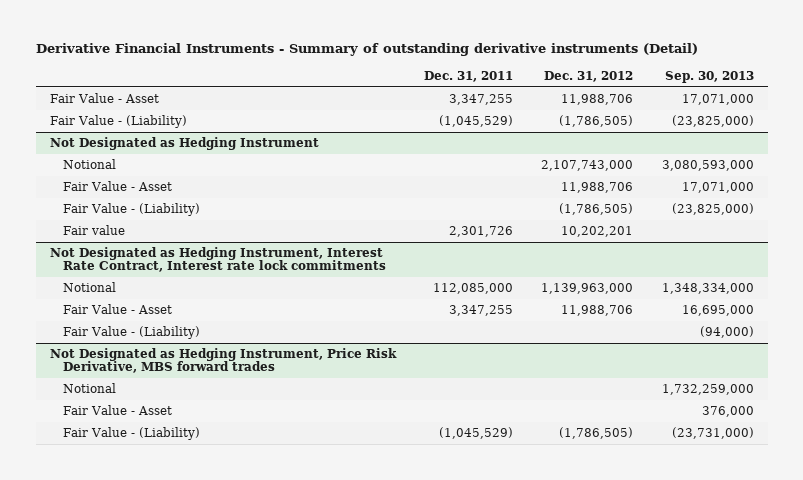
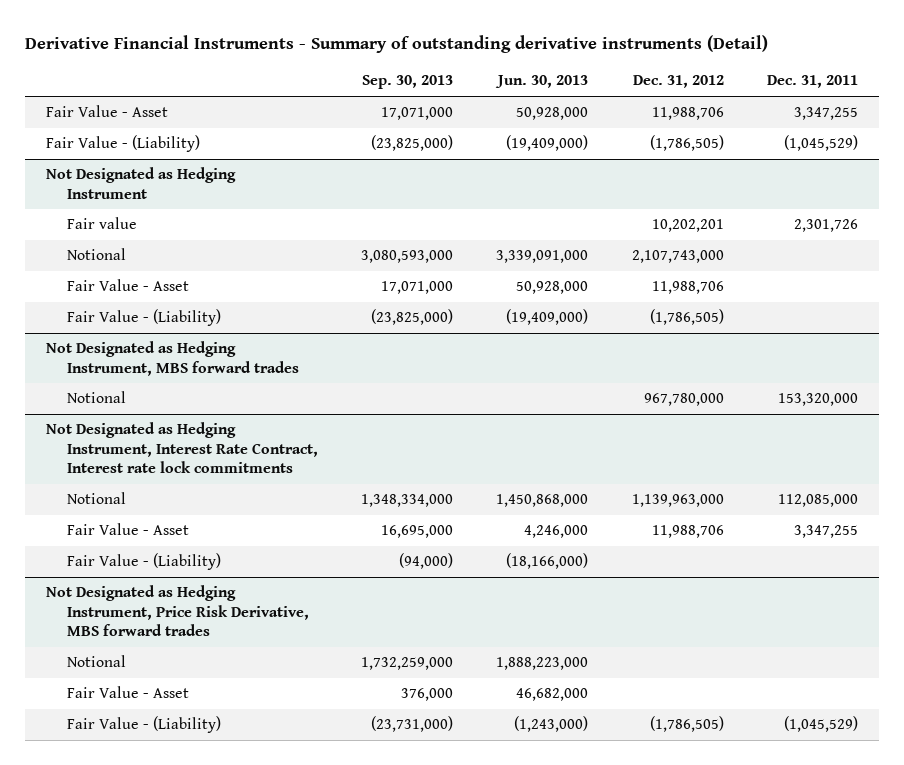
- | Dec. 31, 2011 | Dec. 31, 2012 | Sep. 30, 2013
+ | Sep. 30, 2013 | Jun. 30, 2013 | Dec. 31, 2012 | Dec. 31, 2011
@ Not Designated as Hedging Instrument
moved up: Fair value | | | 10,202,201 | 2,301,726
+ Not Designated as Hedging Instrument, MBS forward trades
+ Notional | | | 967,780,000 | 153,320,000

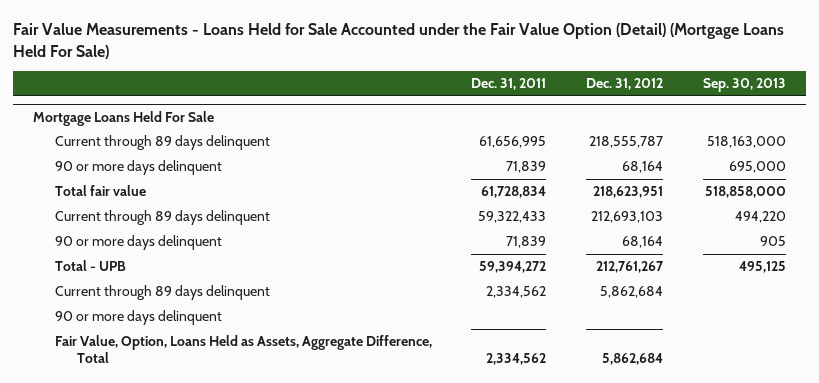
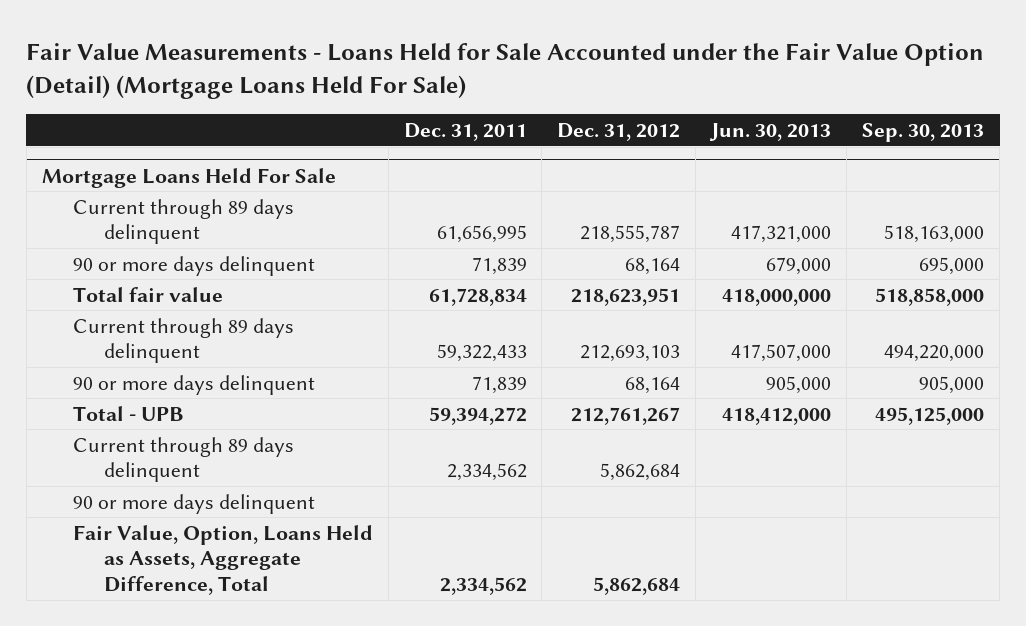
- | Dec. 31, 2011 | Dec. 31, 2012 | Sep. 30, 2013
+ | Dec. 31, 2011 | Dec. 31, 2012 | Jun. 30, 2013 | Sep. 30, 2013
@ Mortgage Loans Held For Sale
- Current through 89 days delinquent | 59,322,433 | 212,693,103 | 494,220
- 90 or more days delinquent | 71,839 | 68,164 | 905
- Total - UPB | 59,394,272 | 212,761,267 | 495,125
+ Current through 89 days delinquent | 59,322,433 | 212,693,103 | 417,507,000 | 494,220,000
+ 90 or more days delinquent | 71,839 | 68,164 | 905,000 | 905,000
+ Total - UPB | 59,394,272 | 212,761,267 | 418,412,000 | 495,125,000

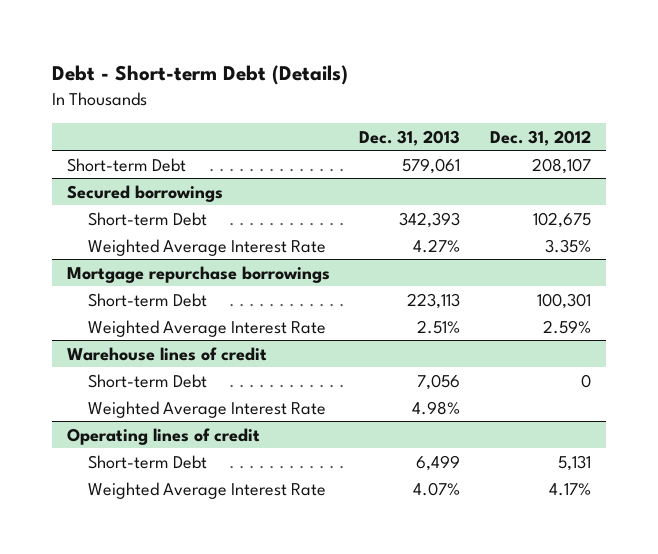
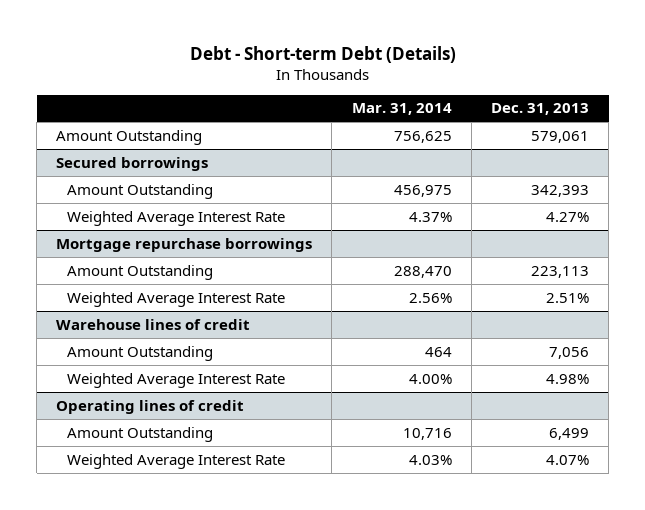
- | Dec. 31, 2013 | Dec. 31, 2012
+ | Mar. 31, 2014 | Dec. 31, 2013
- Short-term Debt | 579,061 | 208,107
+ Amount Outstanding | 756,625 | 579,061
@ Secured borrowings
- Short-term Debt | 342,393 | 102,675
+ Amount Outstanding | 456,975 | 342,393
@ Mortgage repurchase borrowings
- Short-term Debt | 223,113 | 100,301
+ Amount Outstanding | 288,470 | 223,113
@ Warehouse lines of credit
- Short-term Debt | 7,056 | 0
+ Amount Outstanding | 464 | 7,056
@ Operating lines of credit
- Short-term Debt | 6,499 | 5,131
+ Amount Outstanding | 10,716 | 6,499

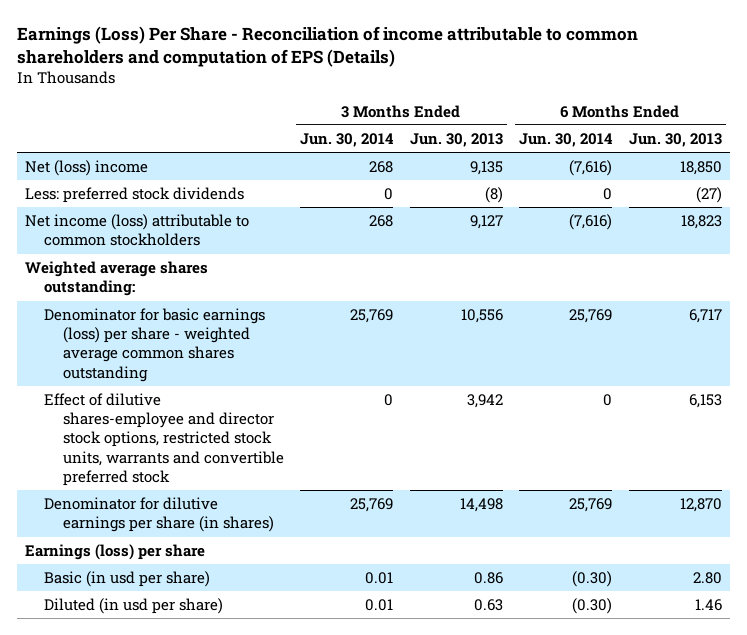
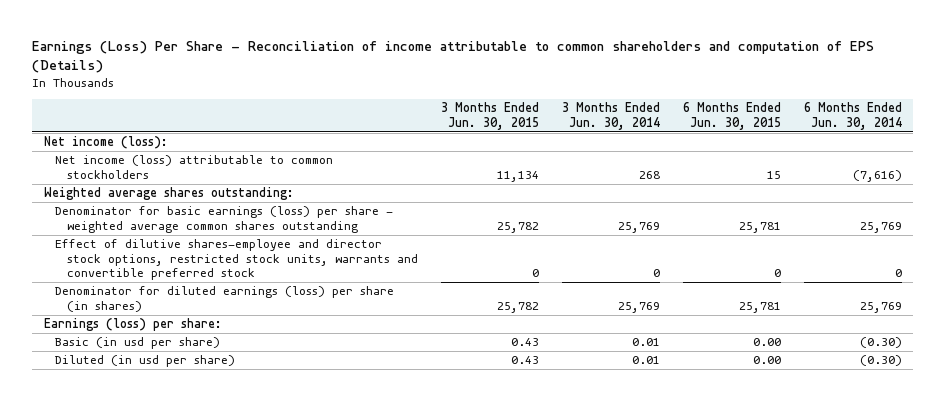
- | 3 Months Ended Jun. 30, 2014 | 3 Months Ended Jun. 30, 2013 | 6 Months Ended Jun. 30, 2014 | 6 Months Ended Jun. 30, 2013
+ | 3 Months Ended Jun. 30, 2015 | 3 Months Ended Jun. 30, 2014 | 6 Months Ended Jun. 30, 2015 | 6 Months Ended Jun. 30, 2014
- Net (loss) income | 268 | 9,135 | (7,616) | 18,850
- Less: preferred stock dividends | 0 | (8) | 0 | (27)
+ Net income (loss):
- Denominator for dilutive earnings per share (in shares) | 25,769 | 14,498 | 25,769 | 12,870
- Earnings (loss) per share
+ Denominator for diluted earnings (loss) per share (in shares) | 25,782 | 25,769 | 25,781 | 25,769
+ Earnings (loss) per share:

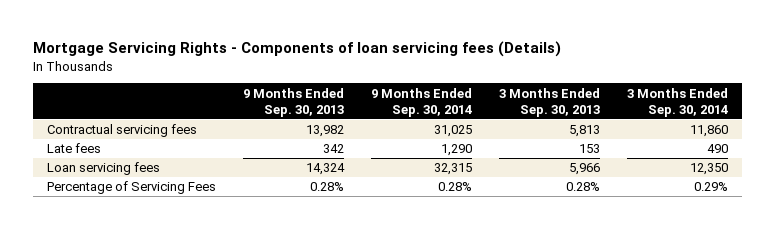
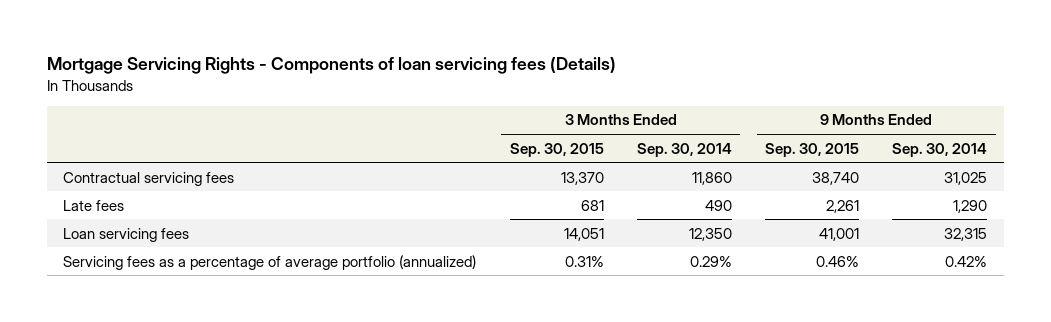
- | 9 Months Ended Sep. 30, 2013 | 9 Months Ended Sep. 30, 2014 | 3 Months Ended Sep. 30, 2013 | 3 Months Ended Sep. 30, 2014
+ | 3 Months Ended Sep. 30, 2015 | 3 Months Ended Sep. 30, 2014 | 9 Months Ended Sep. 30, 2015 | 9 Months Ended Sep. 30, 2014
- Percentage of Servicing Fees | 0.28% | 0.28% | 0.28% | 0.29%
+ Servicing fees as a percentage of average portfolio (annualized) | 0.31% | 0.29% | 0.46% | 0.42%

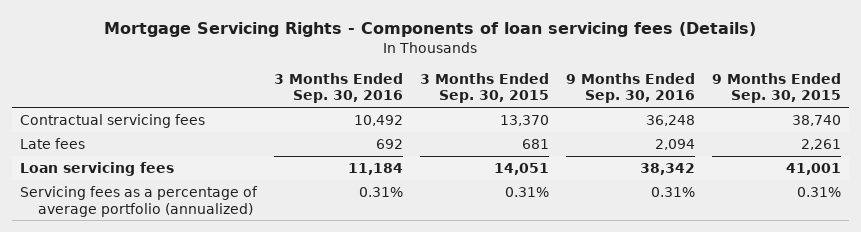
- | 3 Months Ended Sep. 30, 2015 | 3 Months Ended Sep. 30, 2014 | 9 Months Ended Sep. 30, 2015 | 9 Months Ended Sep. 30, 2014
+ | 3 Months Ended Sep. 30, 2016 | 3 Months Ended Sep. 30, 2015 | 9 Months Ended Sep. 30, 2016 | 9 Months Ended Sep. 30, 2015
- Servicing fees as a percentage of average portfolio (annualized) | 0.31% | 0.29% | 0.46% | 0.42%
+ Servicing fees as a percentage of average portfolio (annualized) | 0.31% | 0.31% | 0.31% | 0.31%

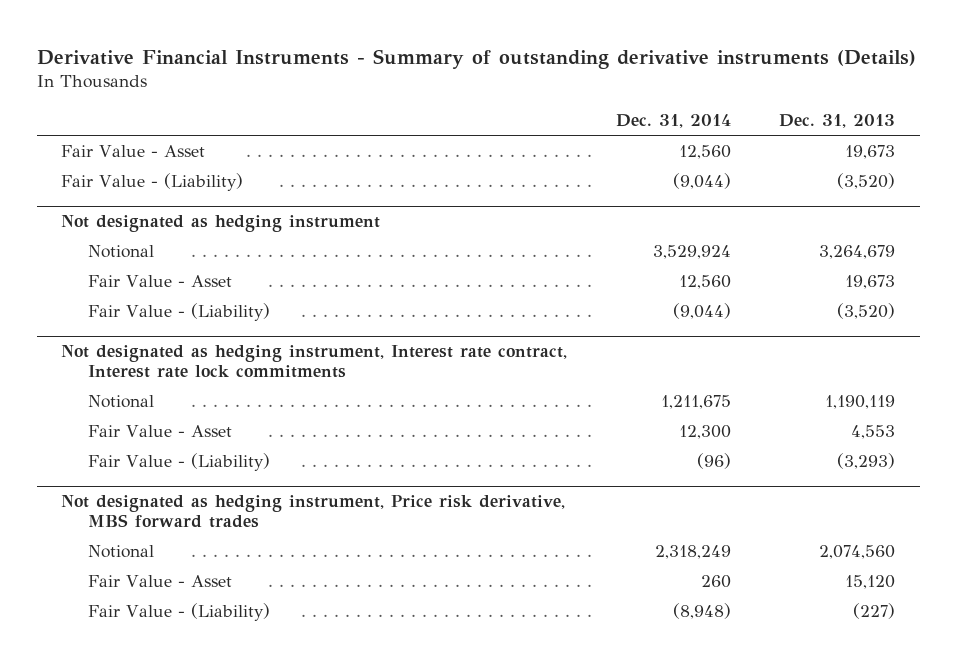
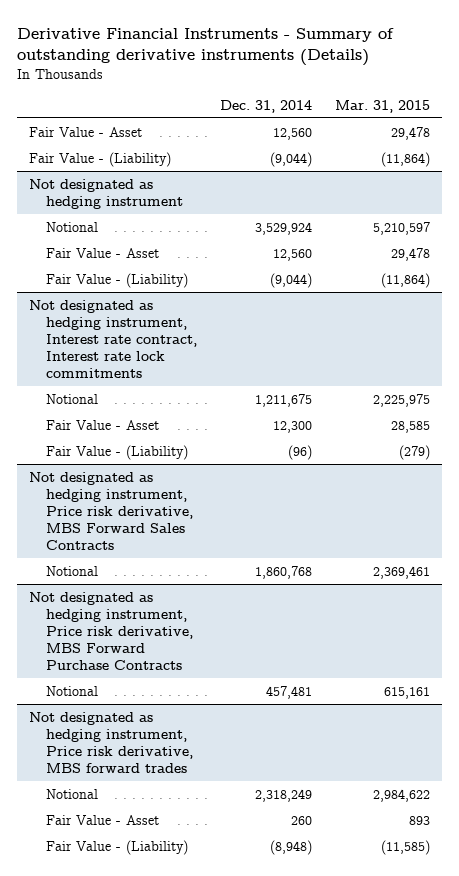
- | Dec. 31, 2014 | Dec. 31, 2013
+ | Dec. 31, 2014 | Mar. 31, 2015
+ Not designated as hedging instrument, Price risk derivative, MBS Forward Sales Contracts
+ Notional | 1,860,768 | 2,369,461
+ Not designated as hedging instrument, Price risk derivative, MBS Forward Purchase Contracts
+ Notional | 457,481 | 615,161

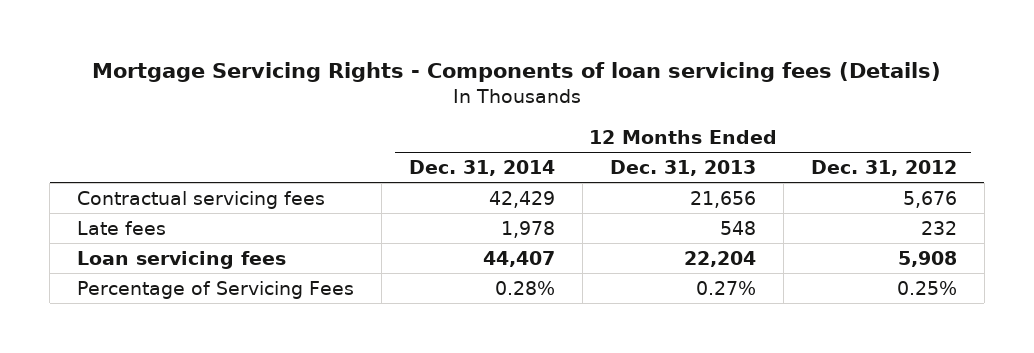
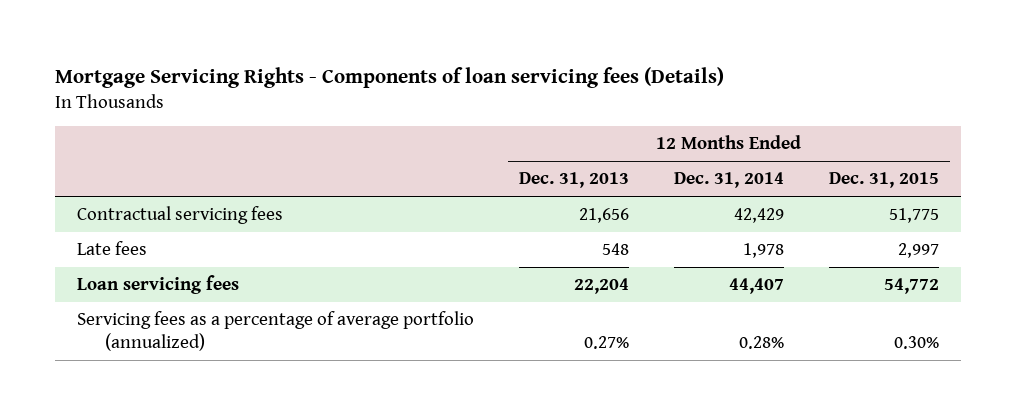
- | 12 Months Ended Dec. 31, 2014 | 12 Months Ended Dec. 31, 2013 | 12 Months Ended Dec. 31, 2012
+ | 12 Months Ended Dec. 31, 2013 | 12 Months Ended Dec. 31, 2014 | 12 Months Ended Dec. 31, 2015
- Percentage of Servicing Fees | 0.28% | 0.27% | 0.25%
+ Servicing fees as a percentage of average portfolio (annualized) | 0.27% | 0.28% | 0.30%

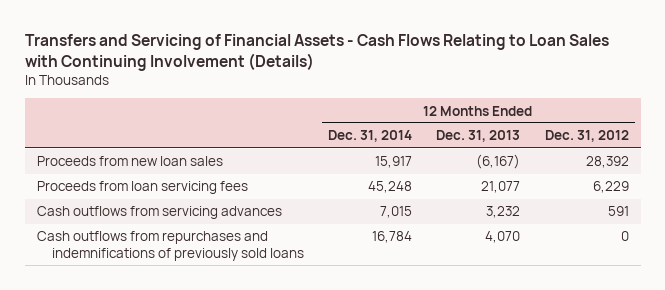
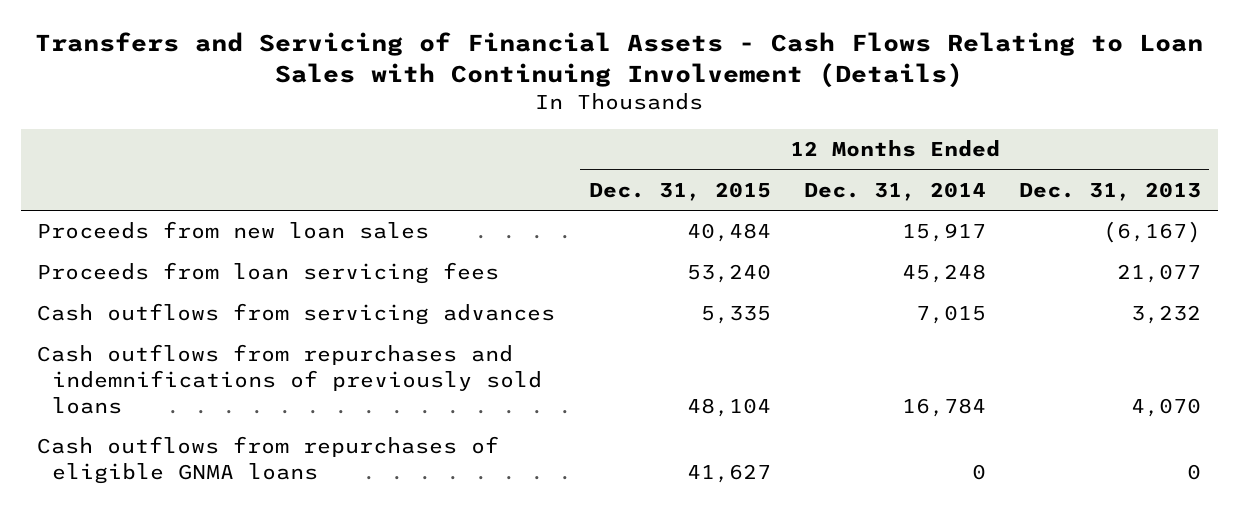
- | 12 Months Ended Dec. 31, 2014 | 12 Months Ended Dec. 31, 2013 | 12 Months Ended Dec. 31, 2012
+ | 12 Months Ended Dec. 31, 2015 | 12 Months Ended Dec. 31, 2014 | 12 Months Ended Dec. 31, 2013
+ Cash outflows from repurchases of eligible GNMA loans | 41,627 | 0 | 0

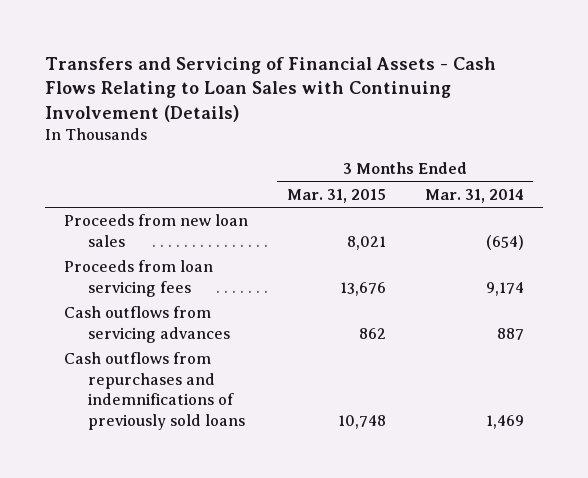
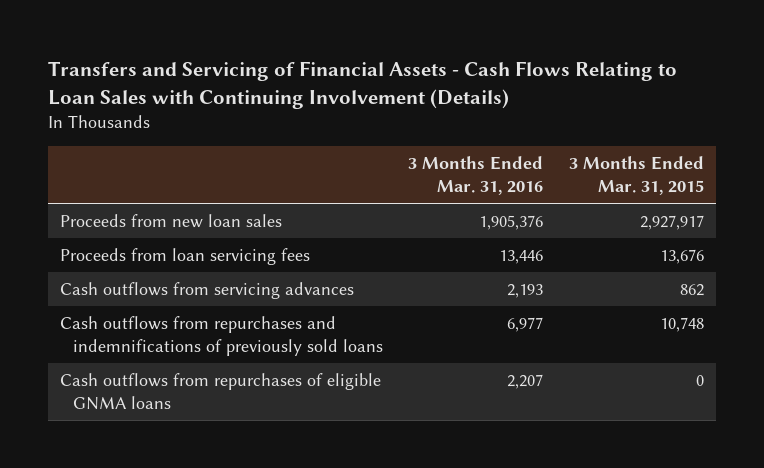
- | 3 Months Ended Mar. 31, 2015 | 3 Months Ended Mar. 31, 2014
+ | 3 Months Ended Mar. 31, 2016 | 3 Months Ended Mar. 31, 2015
- Proceeds from new loan sales | 8,021 | (654)
+ Proceeds from new loan sales | 1,905,376 | 2,927,917
+ Cash outflows from repurchases of eligible GNMA loans | 2,207 | 0

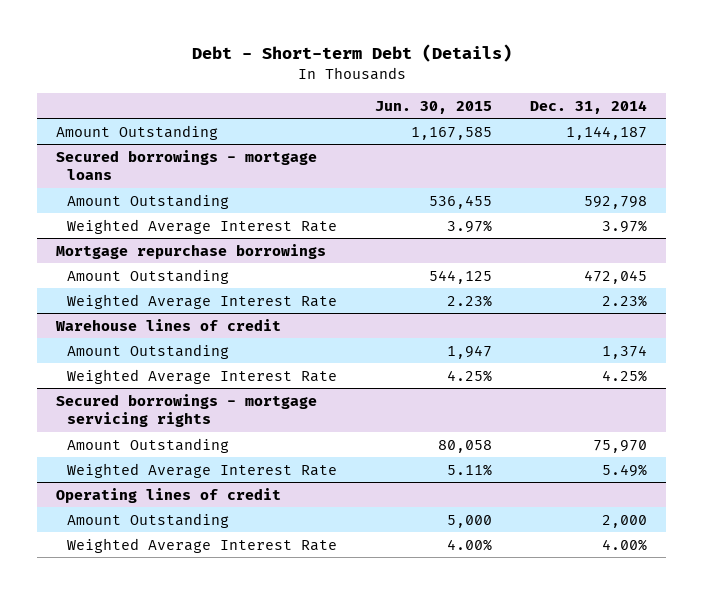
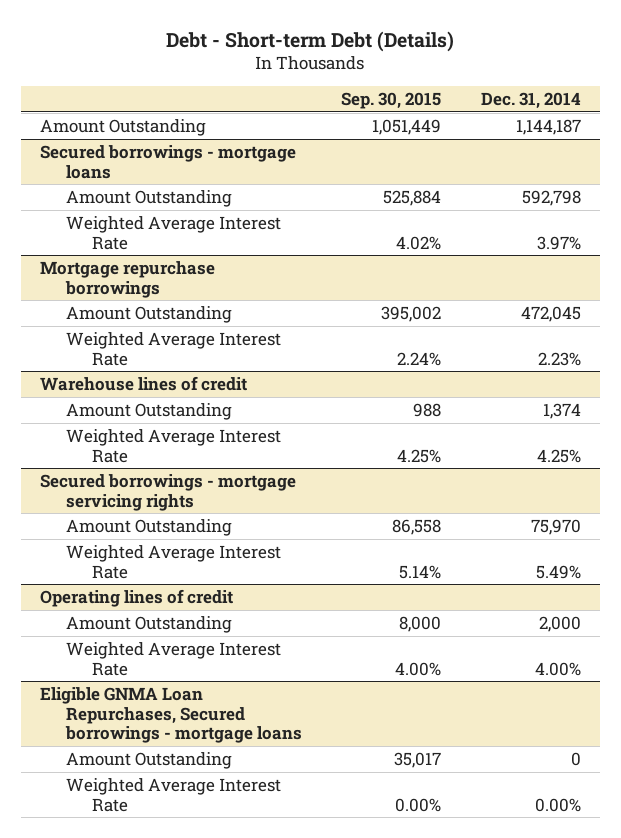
- | Jun. 30, 2015 | Dec. 31, 2014
+ | Sep. 30, 2015 | Dec. 31, 2014
+ Eligible GNMA Loan Repurchases, Secured borrowings - mortgage loans
+ Amount Outstanding | 35,017 | 0
+ Weighted Average Interest Rate | 0.00% | 0.00%

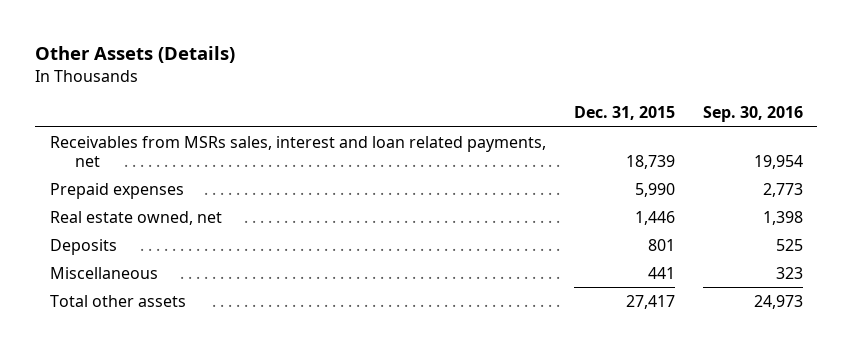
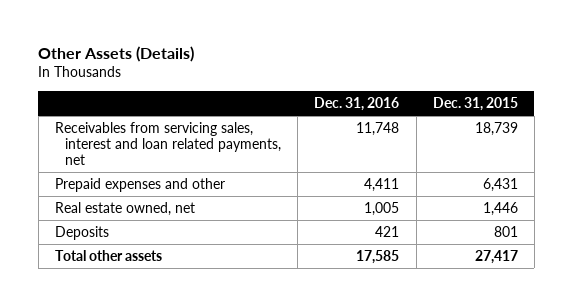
- | Dec. 31, 2015 | Sep. 30, 2016
+ | Dec. 31, 2016 | Dec. 31, 2015
- Receivables from MSRs sales, interest and loan related payments, net | 18,739 | 19,954
- Prepaid expenses | 5,990 | 2,773
+ Receivables from servicing sales, interest and loan related payments, net | 11,748 | 18,739
+ Prepaid expenses and other | 4,411 | 6,431
- Miscellaneous | 441 | 323

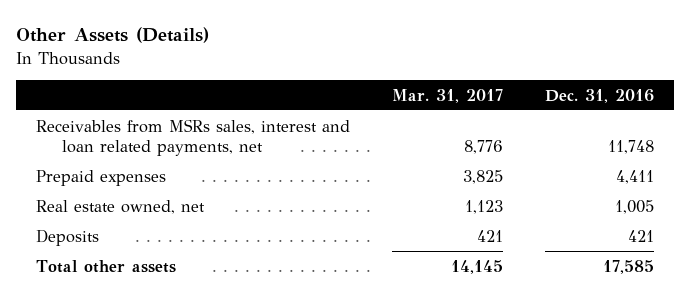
- | Dec. 31, 2016 | Dec. 31, 2015
+ | Mar. 31, 2017 | Dec. 31, 2016
- Receivables from servicing sales, interest and loan related payments, net | 11,748 | 18,739
- Prepaid expenses and other | 4,411 | 6,431
+ Receivables from MSRs sales, interest and loan related payments, net | 8,776 | 11,748
+ Prepaid expenses | 3,825 | 4,411

